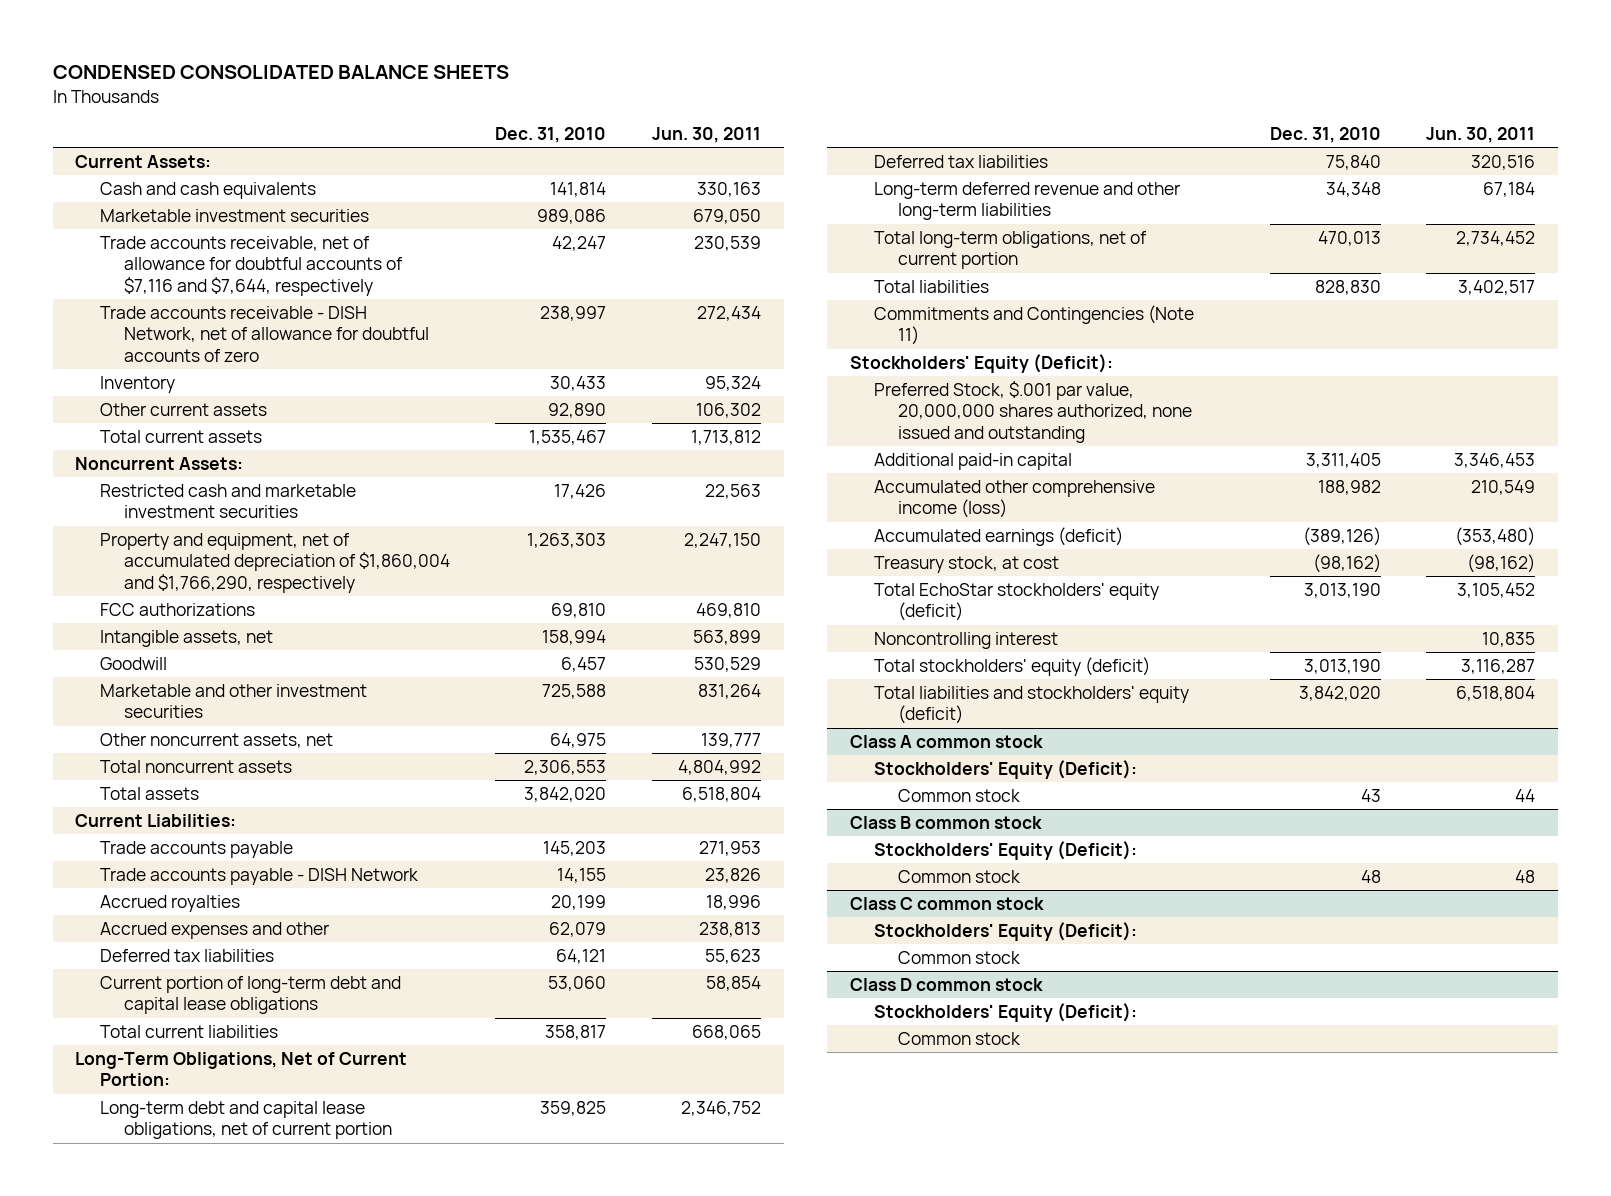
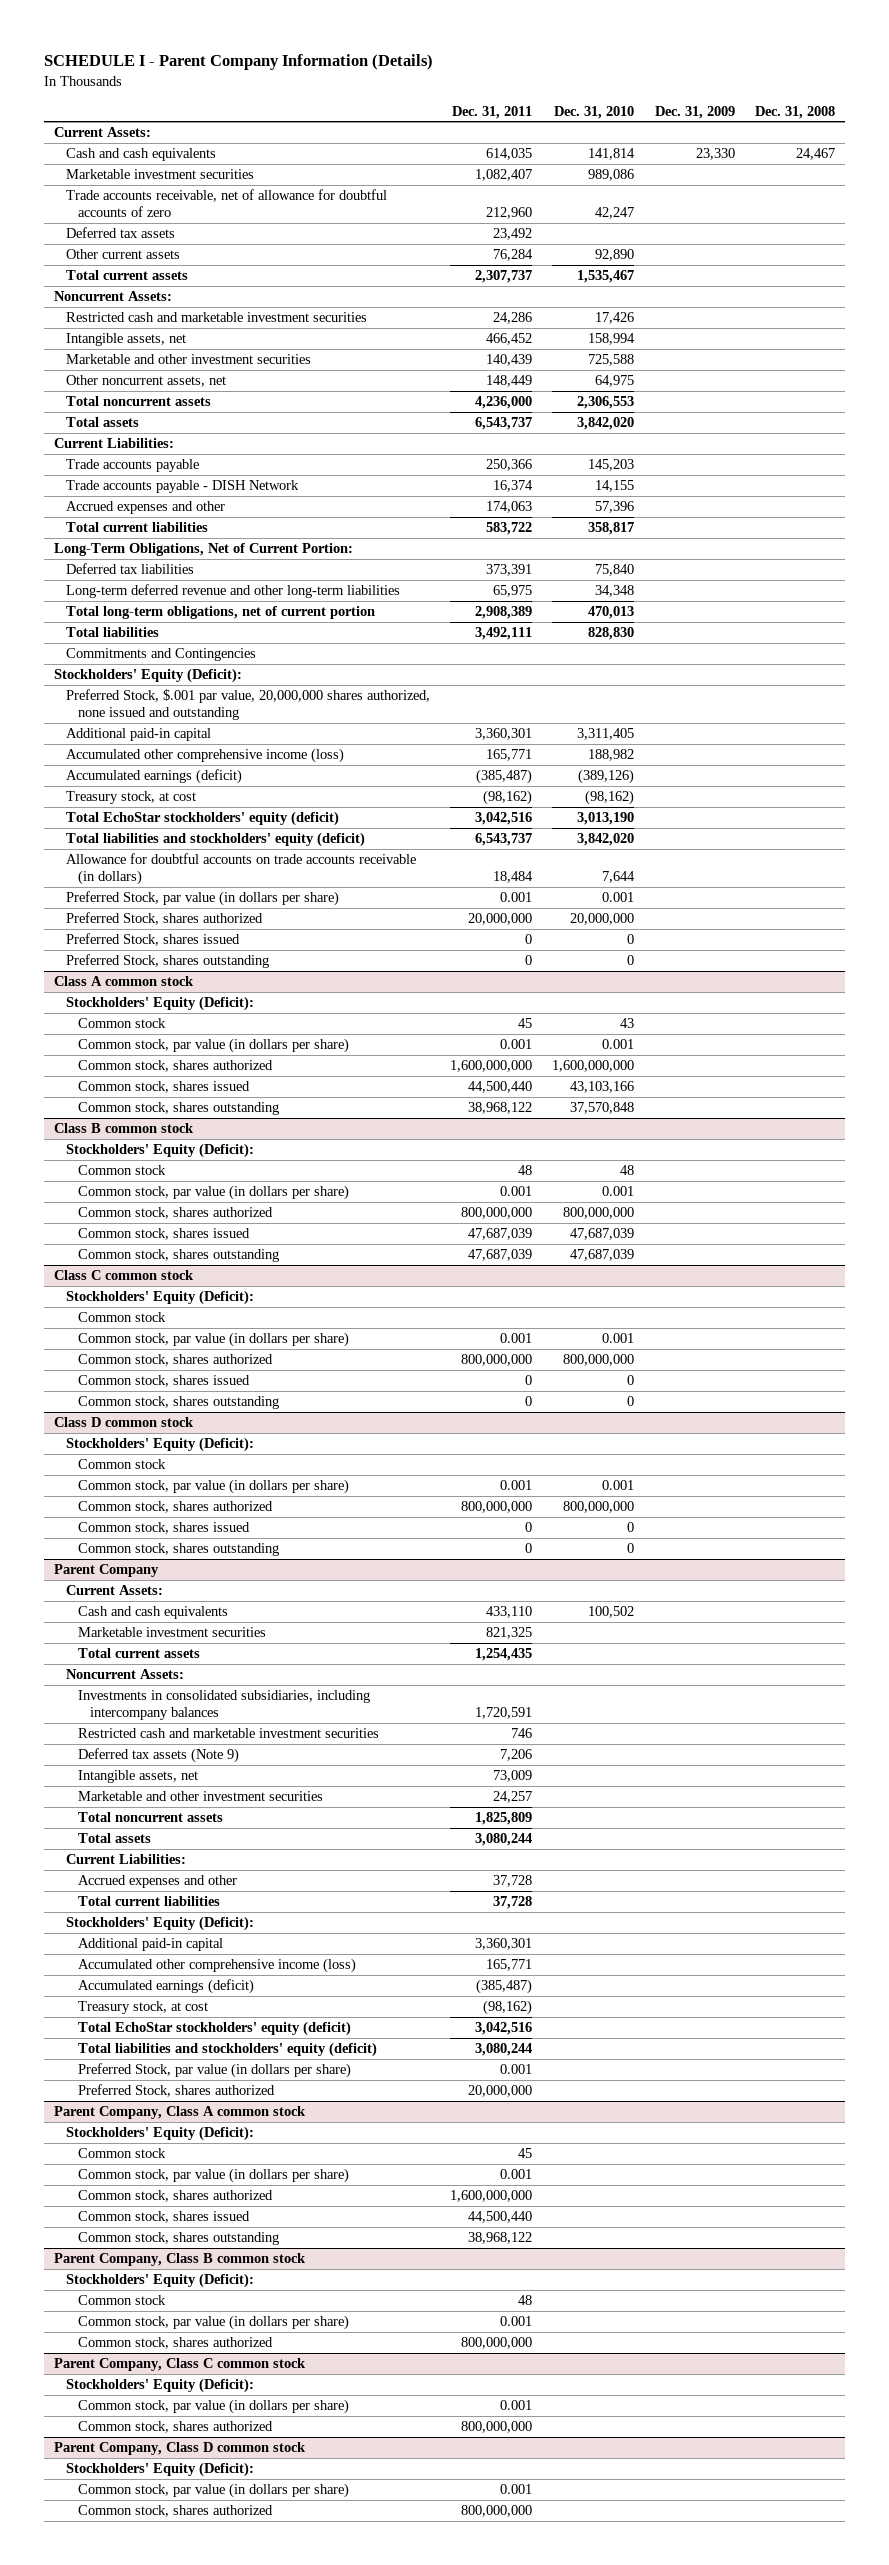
- CONDENSED CONSOLIDATED BALANCE SHEETS
+ SCHEDULE I - Parent Company Information (Details)
- | Dec. 31, 2010 | Jun. 30, 2011
+ | Dec. 31, 2011 | Dec. 31, 2010 | Dec. 31, 2009 | Dec. 31, 2008
- Trade accounts receivable, net of allowance for doubtful accounts of $7,116 and $7,644, respectively | 42,247 | 230,539
- Trade accounts receivable - DISH Network, net of allowance for doubtful accounts of zero | 238,997 | 272,434
- Inventory | 30,433 | 95,324
+ Trade accounts receivable, net of allowance for doubtful accounts of zero | 212,960 | 42,247 | |
+ Deferred tax assets | 23,492 | | |
- Property and equipment, net of accumulated depreciation of $1,860,004 and $1,766,290, respectively | 1,263,303 | 2,247,150
- FCC authorizations | 69,810 | 469,810
- Goodwill | 6,457 | 530,529
- Accrued royalties | 20,199 | 18,996
- Accrued expenses and other | 62,079 | 238,813
- Deferred tax liabilities | 64,121 | 55,623
- Current portion of long-term debt and capital lease obligations | 53,060 | 58,854
+ Accrued expenses and other | 174,063 | 57,396 | |
- Long-term debt and capital lease obligations, net of current portion | 359,825 | 2,346,752
- Commitments and Contingencies (Note 11)
+ Commitments and Contingencies
- Noncontrolling interest | | 10,835
- Total stockholders' equity (deficit) | 3,013,190 | 3,116,287
+ Allowance for doubtful accounts on trade accounts receivable (in dollars) | 18,484 | 7,644 | |
+ Preferred Stock, par value (in dollars per share) | 0.001 | 0.001 | |
+ Preferred Stock, shares authorized | 20,000,000 | 20,000,000 | |
+ Preferred Stock, shares issued | 0 | 0 | |
+ Preferred Stock, shares outstanding | 0 | 0 | |
@ Class A common stock
+ Common stock, par value (in dollars per share) | 0.001 | 0.001 | |
+ Common stock, shares authorized | 1,600,000,000 | 1,600,000,000 | |
+ Common stock, shares issued | 44,500,440 | 43,103,166 | |
+ Common stock, shares outstanding | 38,968,122 | 37,570,848 | |
@ Class B common stock
+ Common stock, par value (in dollars per share) | 0.001 | 0.001 | |
+ Common stock, shares authorized | 800,000,000 | 800,000,000 | |
+ Common stock, shares issued | 47,687,039 | 47,687,039 | |
+ Common stock, shares outstanding | 47,687,039 | 47,687,039 | |
@ Class C common stock
+ Common stock, par value (in dollars per share) | 0.001 | 0.001 | |
+ Common stock, shares authorized | 800,000,000 | 800,000,000 | |
+ Common stock, shares issued | 0 | 0 | |
+ Common stock, shares outstanding | 0 | 0 | |
@ Class D common stock
+ Common stock, par value (in dollars per share) | 0.001 | 0.001 | |
+ Common stock, shares authorized | 800,000,000 | 800,000,000 | |
+ Common stock, shares issued | 0 | 0 | |
+ Common stock, shares outstanding | 0 | 0 | |
+ Parent Company
+ Current Assets:
+ Cash and cash equivalents | 433,110 | 100,502 | |
+ Marketable investment securities | 821,325 | | |
+ Total current assets | 1,254,435 | | |
+ Noncurrent Assets:
+ Investments in consolidated subsidiaries, including intercompany balances | 1,720,591 | | |
+ Restricted cash and marketable investment securities | 746 | | |
+ Deferred tax assets (Note 9) | 7,206 | | |
+ Intangible assets, net | 73,009 | | |
+ Marketable and other investment securities | 24,257 | | |
+ Total noncurrent assets | 1,825,809 | | |
+ Total assets | 3,080,244 | | |
+ Current Liabilities:
+ Accrued expenses and other | 37,728 | | |
+ Total current liabilities | 37,728 | | |
+ Stockholders' Equity (Deficit):
+ Additional paid-in capital | 3,360,301 | | |
+ Accumulated other comprehensive income (loss) | 165,771 | | |
+ Accumulated earnings (deficit) | (385,487) | | |
+ Treasury stock, at cost | (98,162) | | |
+ Total EchoStar stockholders' equity (deficit) | 3,042,516 | | |
+ Total liabilities and stockholders' equity (deficit) | 3,080,244 | | |
+ Preferred Stock, par value (in dollars per share) | 0.001 | | |
+ Preferred Stock, shares authorized | 20,000,000 | | |
+ Parent Company, Class A common stock
+ Stockholders' Equity (Deficit):
+ Common stock | 45 | | |
+ Common stock, par value (in dollars per share) | 0.001 | | |
+ Common stock, shares authorized | 1,600,000,000 | | |
+ Common stock, shares issued | 44,500,440 | | |
+ Common stock, shares outstanding | 38,968,122 | | |
+ Parent Company, Class B common stock
+ Stockholders' Equity (Deficit):
+ Common stock | 48 | | |
+ Common stock, par value (in dollars per share) | 0.001 | | |
+ Common stock, shares authorized | 800,000,000 | | |
+ Parent Company, Class C common stock
+ Stockholders' Equity (Deficit):
+ Common stock, par value (in dollars per share) | 0.001 | | |
+ Common stock, shares authorized | 800,000,000 | | |
+ Parent Company, Class D common stock
+ Stockholders' Equity (Deficit):
+ Common stock, par value (in dollars per share) | 0.001 | | |
+ Common stock, shares authorized | 800,000,000 | | |

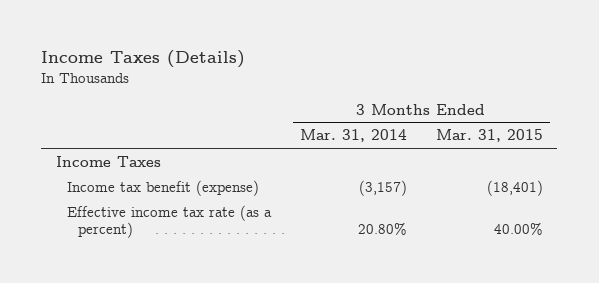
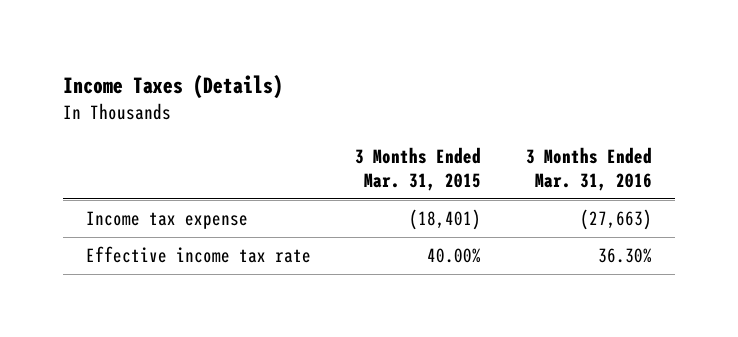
- | 3 Months Ended Mar. 31, 2014 | 3 Months Ended Mar. 31, 2015
+ | 3 Months Ended Mar. 31, 2015 | 3 Months Ended Mar. 31, 2016
- Income Taxes
- Income tax benefit (expense) | (3,157) | (18,401)
- Effective income tax rate (as a percent) | 20.80% | 40.00%
+ Income tax expense | (18,401) | (27,663)
+ Effective income tax rate | 40.00% | 36.30%

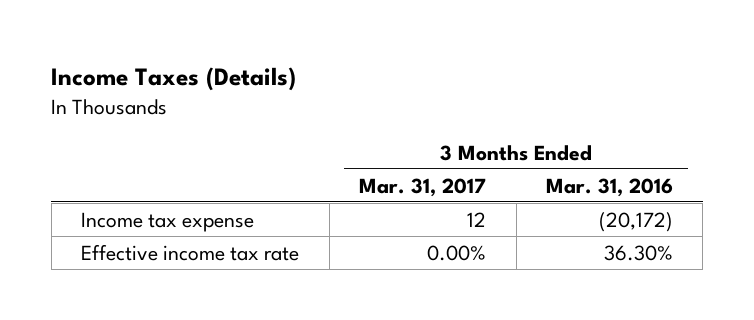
- | 3 Months Ended Mar. 31, 2015 | 3 Months Ended Mar. 31, 2016
+ | 3 Months Ended Mar. 31, 2017 | 3 Months Ended Mar. 31, 2016
- Income tax expense | (18,401) | (27,663)
+ Income tax expense | 12 | (20,172)

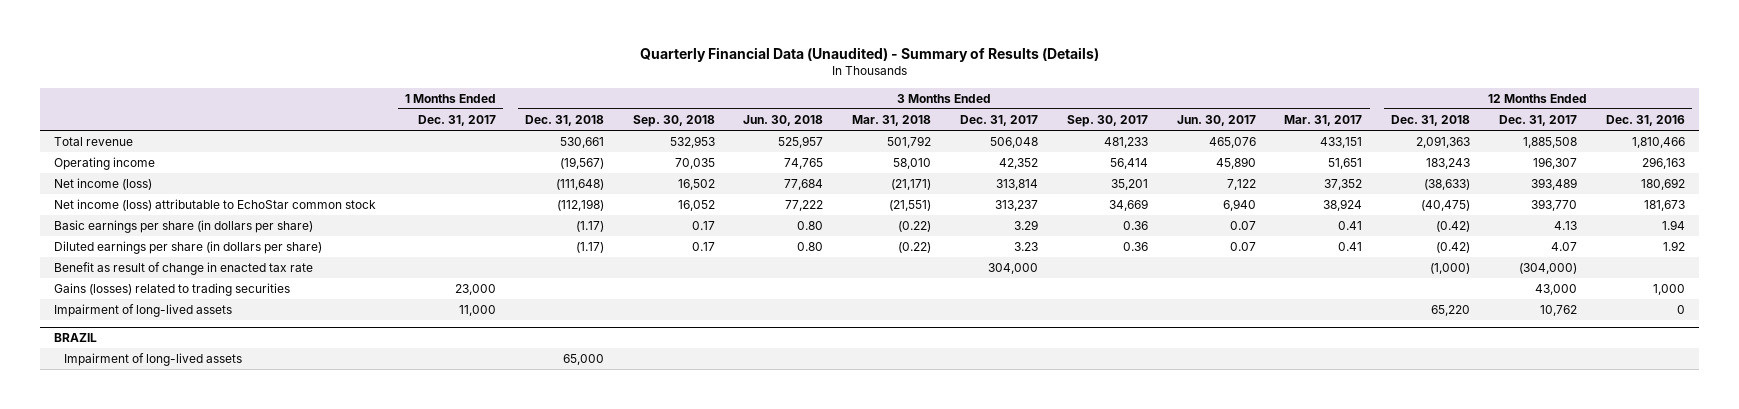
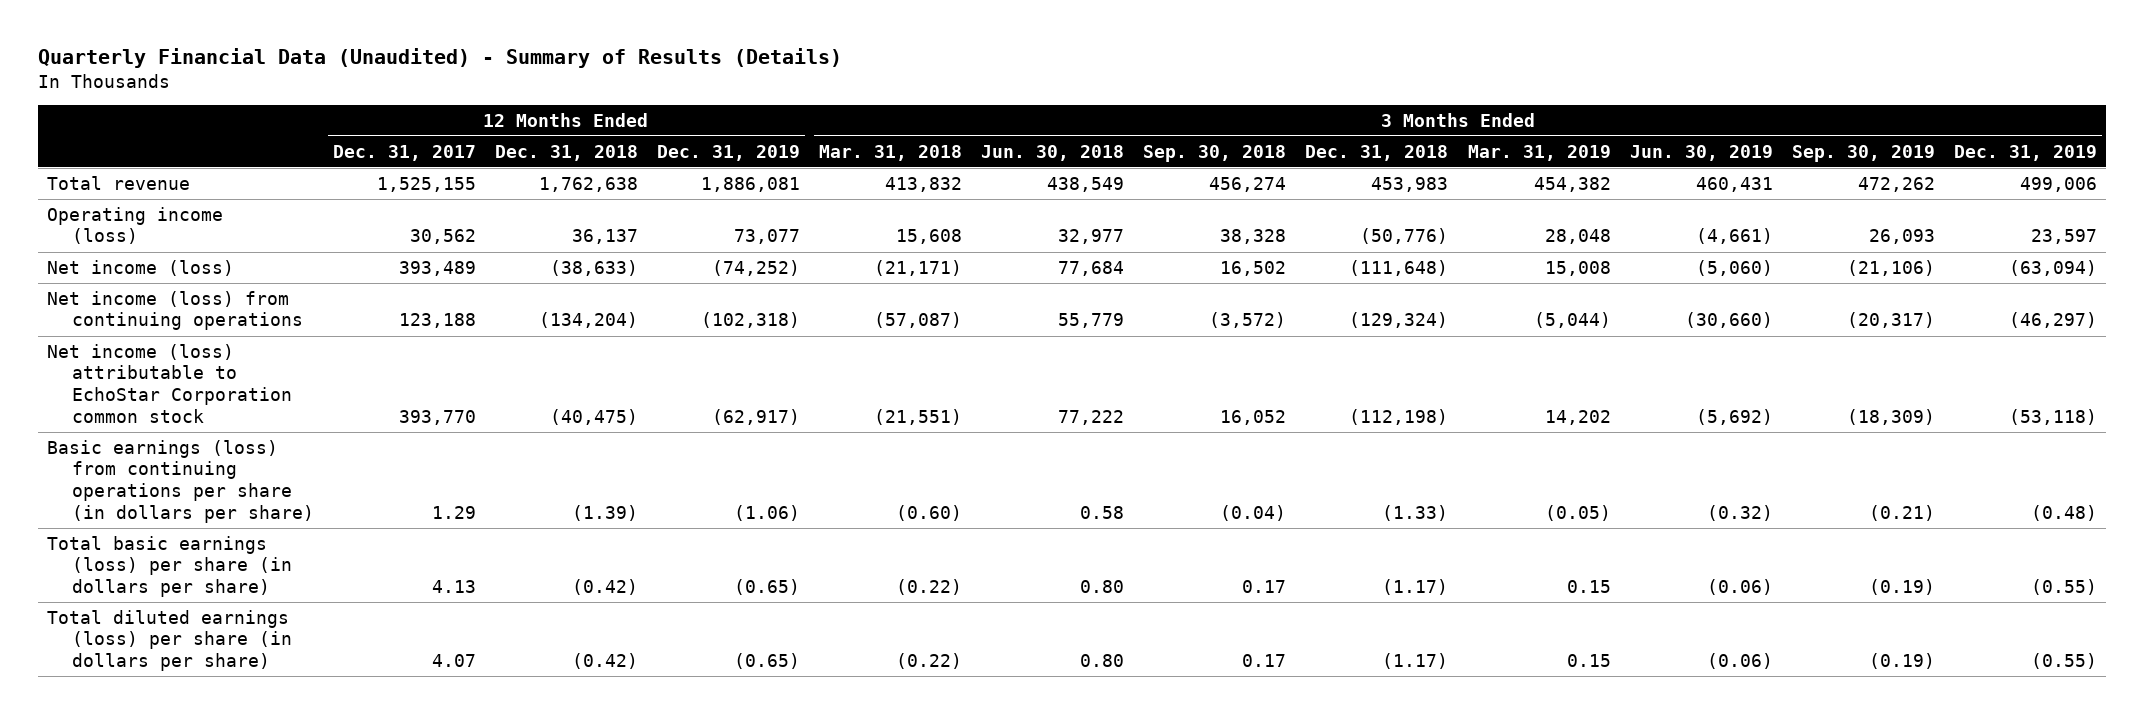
- | 1 Months Ended Dec. 31, 2017 | 3 Months Ended Dec. 31, 2018 | 3 Months Ended Sep. 30, 2018 | 3 Months Ended Jun. 30, 2018 | 3 Months Ended Mar. 31, 2018 | 3 Months Ended Dec. 31, 2017 | 3 Months Ended Sep. 30, 2017 | 3 Months Ended Jun. 30, 2017 | 3 Months Ended Mar. 31, 2017 | 12 Months Ended Dec. 31, 2018 | 12 Months Ended Dec. 31, 2017 | 12 Months Ended Dec. 31, 2016
+ | 12 Months Ended Dec. 31, 2017 | 12 Months Ended Dec. 31, 2018 | 12 Months Ended Dec. 31, 2019 | 3 Months Ended Mar. 31, 2018 | 3 Months Ended Jun. 30, 2018 | 3 Months Ended Sep. 30, 2018 | 3 Months Ended Dec. 31, 2018 | 3 Months Ended Mar. 31, 2019 | 3 Months Ended Jun. 30, 2019 | 3 Months Ended Sep. 30, 2019 | 3 Months Ended Dec. 31, 2019
- Total revenue | | 530,661 | 532,953 | 525,957 | 501,792 | 506,048 | 481,233 | 465,076 | 433,151 | 2,091,363 | 1,885,508 | 1,810,466
- Operating income | | (19,567) | 70,035 | 74,765 | 58,010 | 42,352 | 56,414 | 45,890 | 51,651 | 183,243 | 196,307 | 296,163
+ Total revenue | 1,525,155 | 1,762,638 | 1,886,081 | 413,832 | 438,549 | 456,274 | 453,983 | 454,382 | 460,431 | 472,262 | 499,006
+ Operating income (loss) | 30,562 | 36,137 | 73,077 | 15,608 | 32,977 | 38,328 | (50,776) | 28,048 | (4,661) | 26,093 | 23,597
- Net income (loss) attributable to EchoStar common stock | | (112,198) | 16,052 | 77,222 | (21,551) | 313,237 | 34,669 | 6,940 | 38,924 | (40,475) | 393,770 | 181,673
- Basic earnings per share (in dollars per share) | | (1.17) | 0.17 | 0.80 | (0.22) | 3.29 | 0.36 | 0.07 | 0.41 | (0.42) | 4.13 | 1.94
- Diluted earnings per share (in dollars per share) | | (1.17) | 0.17 | 0.80 | (0.22) | 3.23 | 0.36 | 0.07 | 0.41 | (0.42) | 4.07 | 1.92
- Benefit as result of change in enacted tax rate | | | | | | 304,000 | | | | (1,000) | (304,000) |
- Gains (losses) related to trading securities | 23,000 | | | | | | | | | | 43,000 | 1,000
- Impairment of long-lived assets | 11,000 | | | | | | | | | 65,220 | 10,762 | 0
- BRAZIL
- Impairment of long-lived assets | | 65,000 | | | | | | | | | |
+ Net income (loss) from continuing operations | 123,188 | (134,204) | (102,318) | (57,087) | 55,779 | (3,572) | (129,324) | (5,044) | (30,660) | (20,317) | (46,297)
+ Net income (loss) attributable to EchoStar Corporation common stock | 393,770 | (40,475) | (62,917) | (21,551) | 77,222 | 16,052 | (112,198) | 14,202 | (5,692) | (18,309) | (53,118)
+ Basic earnings (loss) from continuing operations per share (in dollars per share) | 1.29 | (1.39) | (1.06) | (0.60) | 0.58 | (0.04) | (1.33) | (0.05) | (0.32) | (0.21) | (0.48)
+ Total basic earnings (loss) per share (in dollars per share) | 4.13 | (0.42) | (0.65) | (0.22) | 0.80 | 0.17 | (1.17) | 0.15 | (0.06) | (0.19) | (0.55)
+ Total diluted earnings (loss) per share (in dollars per share) | 4.07 | (0.42) | (0.65) | (0.22) | 0.80 | 0.17 | (1.17) | 0.15 | (0.06) | (0.19) | (0.55)

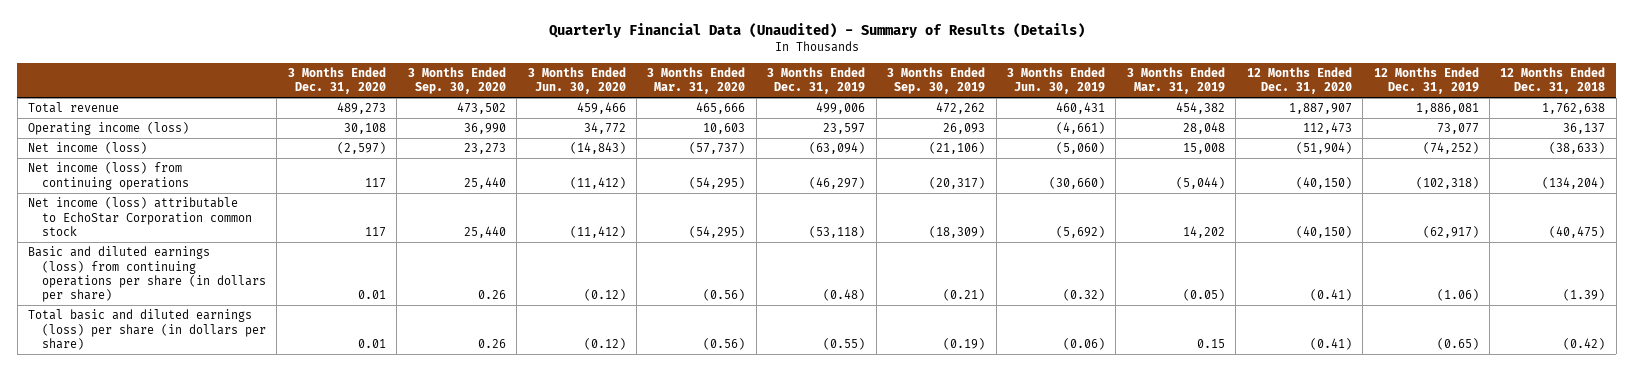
- | 12 Months Ended Dec. 31, 2017 | 12 Months Ended Dec. 31, 2018 | 12 Months Ended Dec. 31, 2019 | 3 Months Ended Mar. 31, 2018 | 3 Months Ended Jun. 30, 2018 | 3 Months Ended Sep. 30, 2018 | 3 Months Ended Dec. 31, 2018 | 3 Months Ended Mar. 31, 2019 | 3 Months Ended Jun. 30, 2019 | 3 Months Ended Sep. 30, 2019 | 3 Months Ended Dec. 31, 2019
+ | 3 Months Ended Dec. 31, 2020 | 3 Months Ended Sep. 30, 2020 | 3 Months Ended Jun. 30, 2020 | 3 Months Ended Mar. 31, 2020 | 3 Months Ended Dec. 31, 2019 | 3 Months Ended Sep. 30, 2019 | 3 Months Ended Jun. 30, 2019 | 3 Months Ended Mar. 31, 2019 | 12 Months Ended Dec. 31, 2020 | 12 Months Ended Dec. 31, 2019 | 12 Months Ended Dec. 31, 2018
- Basic earnings (loss) from continuing operations per share (in dollars per share) | 1.29 | (1.39) | (1.06) | (0.60) | 0.58 | (0.04) | (1.33) | (0.05) | (0.32) | (0.21) | (0.48)
- Total basic earnings (loss) per share (in dollars per share) | 4.13 | (0.42) | (0.65) | (0.22) | 0.80 | 0.17 | (1.17) | 0.15 | (0.06) | (0.19) | (0.55)
- Total diluted earnings (loss) per share (in dollars per share) | 4.07 | (0.42) | (0.65) | (0.22) | 0.80 | 0.17 | (1.17) | 0.15 | (0.06) | (0.19) | (0.55)
+ Basic and diluted earnings (loss) from continuing operations per share (in dollars per share) | 0.01 | 0.26 | (0.12) | (0.56) | (0.48) | (0.21) | (0.32) | (0.05) | (0.41) | (1.06) | (1.39)
+ Total basic and diluted earnings (loss) per share (in dollars per share) | 0.01 | 0.26 | (0.12) | (0.56) | (0.55) | (0.19) | (0.06) | 0.15 | (0.41) | (0.65) | (0.42)

